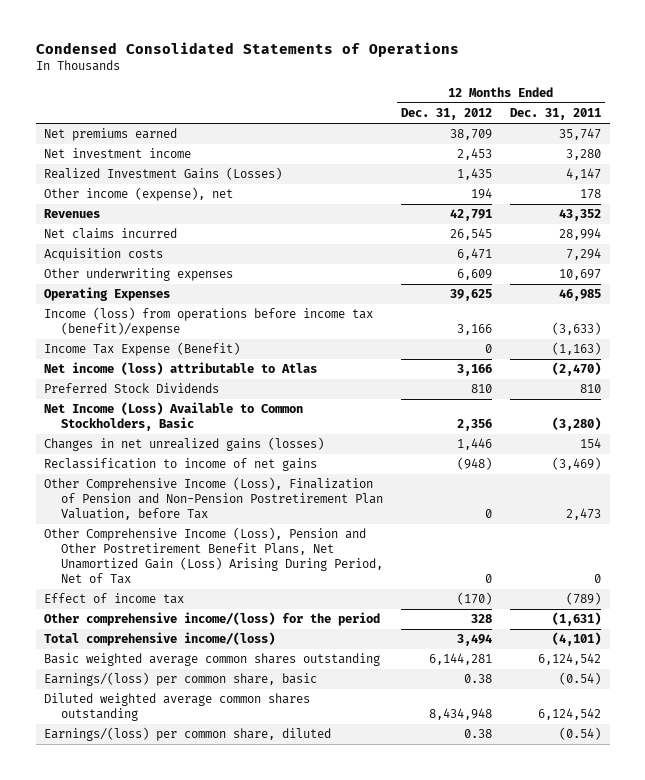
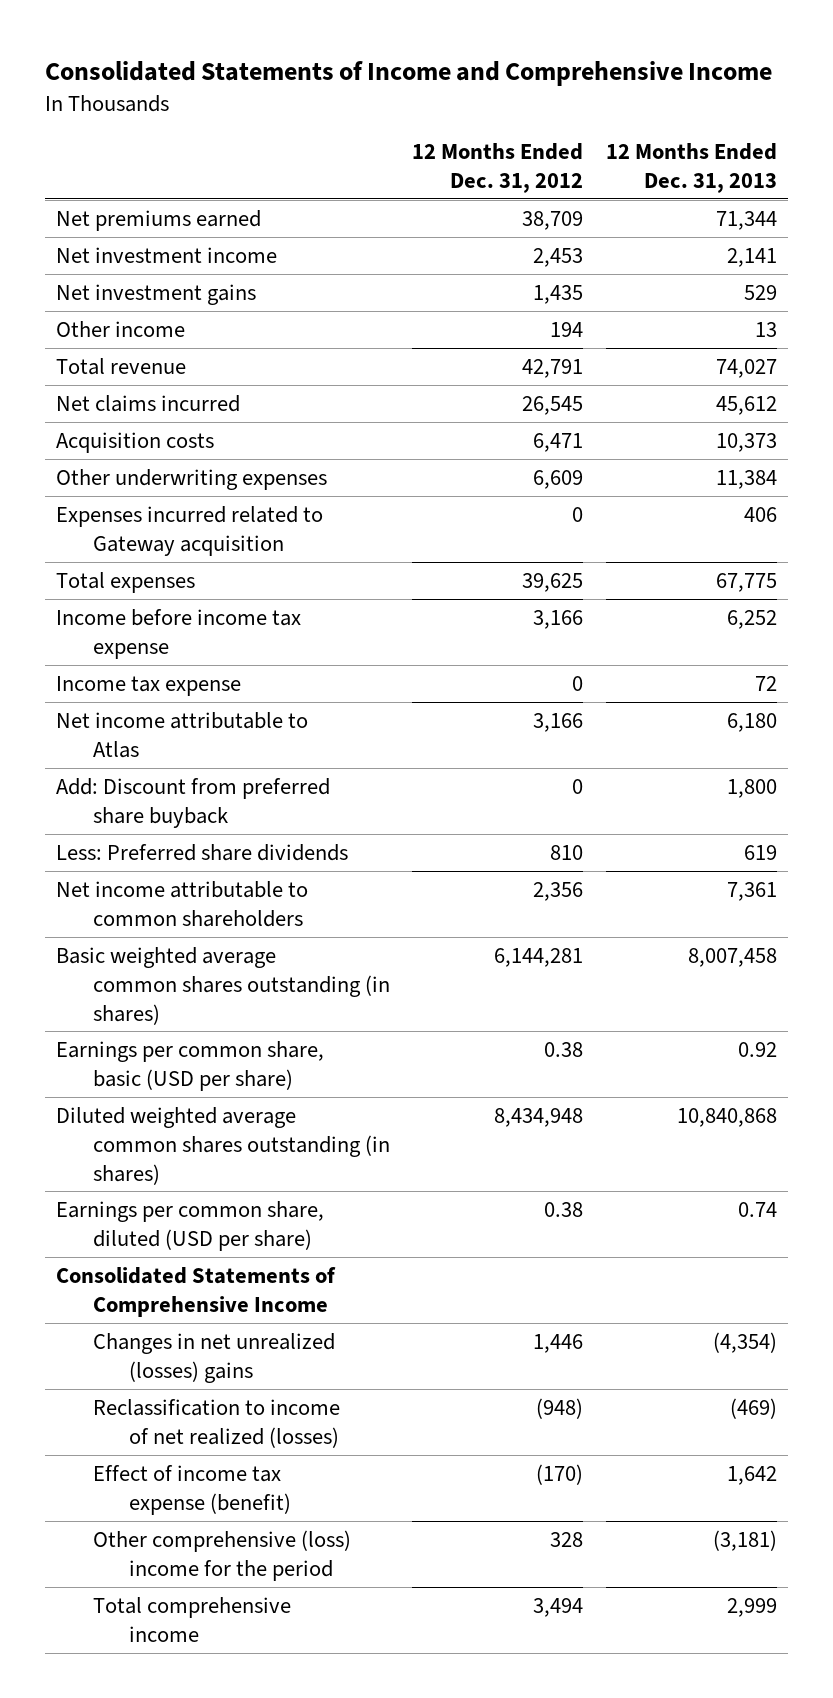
- Condensed Consolidated Statements of Operations
+ Consolidated Statements of Income and Comprehensive Income
- | 12 Months Ended Dec. 31, 2012 | 12 Months Ended Dec. 31, 2011
+ | 12 Months Ended Dec. 31, 2012 | 12 Months Ended Dec. 31, 2013
- Realized Investment Gains (Losses) | 1,435 | 4,147
- Other income (expense), net | 194 | 178
- Revenues | 42,791 | 43,352
+ Net investment gains | 1,435 | 529
+ Other income | 194 | 13
+ Total revenue | 42,791 | 74,027
- Operating Expenses | 39,625 | 46,985
- Income (loss) from operations before income tax (benefit)/expense | 3,166 | (3,633)
- Income Tax Expense (Benefit) | 0 | (1,163)
- Net income (loss) attributable to Atlas | 3,166 | (2,470)
- Preferred Stock Dividends | 810 | 810
- Net Income (Loss) Available to Common Stockholders, Basic | 2,356 | (3,280)
- Changes in net unrealized gains (losses) | 1,446 | 154
- Reclassification to income of net gains | (948) | (3,469)
- Other Comprehensive Income (Loss), Finalization of Pension and Non-Pension Postretirement Plan Valuation, before Tax | 0 | 2,473
- Other Comprehensive Income (Loss), Pension and Other Postretirement Benefit Plans, Net Unamortized Gain (Loss) Arising During Period, Net of Tax | 0 | 0
- Effect of income tax | (170) | (789)
- Other comprehensive income/(loss) for the period | 328 | (1,631)
- Total comprehensive income/(loss) | 3,494 | (4,101)
- Basic weighted average common shares outstanding | 6,144,281 | 6,124,542
- Earnings/(loss) per common share, basic | 0.38 | (0.54)
- Diluted weighted average common shares outstanding | 8,434,948 | 6,124,542
- Earnings/(loss) per common share, diluted | 0.38 | (0.54)
+ Expenses incurred related to Gateway acquisition | 0 | 406
+ Total expenses | 39,625 | 67,775
+ Income before income tax expense | 3,166 | 6,252
+ Income tax expense | 0 | 72
+ Net income attributable to Atlas | 3,166 | 6,180
+ Add: Discount from preferred share buyback | 0 | 1,800
+ Less: Preferred share dividends | 810 | 619
+ Net income attributable to common shareholders | 2,356 | 7,361
+ Basic weighted average common shares outstanding (in shares) | 6,144,281 | 8,007,458
+ Earnings per common share, basic (USD per share) | 0.38 | 0.92
+ Diluted weighted average common shares outstanding (in shares) | 8,434,948 | 10,840,868
+ Earnings per common share, diluted (USD per share) | 0.38 | 0.74
+ Consolidated Statements of Comprehensive Income
+ Changes in net unrealized (losses) gains | 1,446 | (4,354)
+ Reclassification to income of net realized (losses) | (948) | (469)
+ Effect of income tax expense (benefit) | (170) | 1,642
+ Other comprehensive (loss) income for the period | 328 | (3,181)
+ Total comprehensive income | 3,494 | 2,999

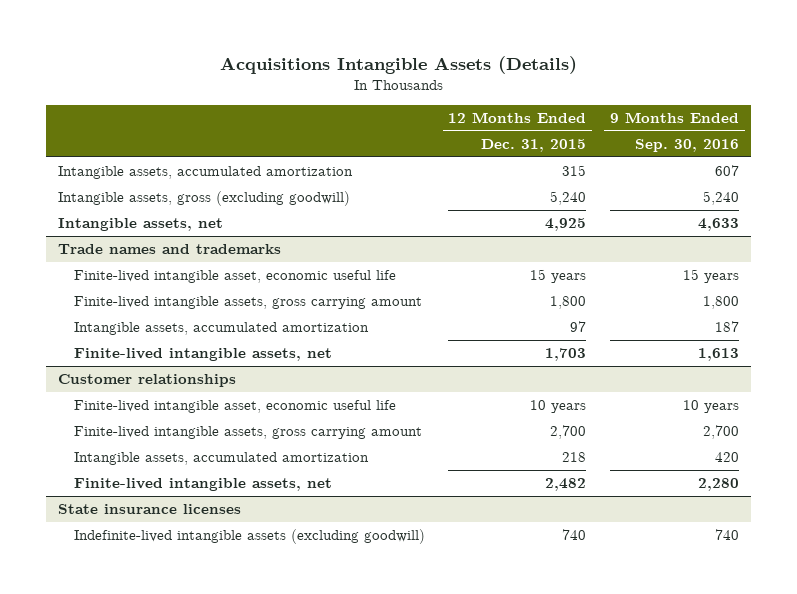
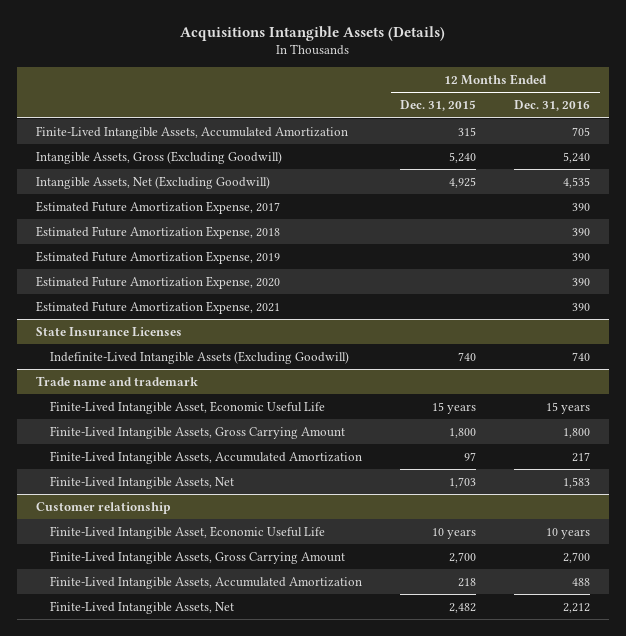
- | 12 Months Ended Dec. 31, 2015 | 9 Months Ended Sep. 30, 2016
+ | 12 Months Ended Dec. 31, 2015 | 12 Months Ended Dec. 31, 2016
- Intangible assets, accumulated amortization | 315 | 607
- Intangible assets, gross (excluding goodwill) | 5,240 | 5,240
- Intangible assets, net | 4,925 | 4,633
- Trade names and trademarks
- Finite-lived intangible asset, economic useful life | 15 years | 15 years
- Finite-lived intangible assets, gross carrying amount | 1,800 | 1,800
- Intangible assets, accumulated amortization | 97 | 187
- Finite-lived intangible assets, net | 1,703 | 1,613
- Customer relationships
- Finite-lived intangible asset, economic useful life | 10 years | 10 years
- Finite-lived intangible assets, gross carrying amount | 2,700 | 2,700
- Intangible assets, accumulated amortization | 218 | 420
- Finite-lived intangible assets, net | 2,482 | 2,280
- State insurance licenses
- Indefinite-lived intangible assets (excluding goodwill) | 740 | 740
+ Finite-Lived Intangible Assets, Accumulated Amortization | 315 | 705
+ Intangible Assets, Gross (Excluding Goodwill) | 5,240 | 5,240
+ Intangible Assets, Net (Excluding Goodwill) | 4,925 | 4,535
+ Estimated Future Amortization Expense, 2017 | | 390
+ Estimated Future Amortization Expense, 2018 | | 390
+ Estimated Future Amortization Expense, 2019 | | 390
+ Estimated Future Amortization Expense, 2020 | | 390
+ Estimated Future Amortization Expense, 2021 | | 390
+ State Insurance Licenses
+ Indefinite-Lived Intangible Assets (Excluding Goodwill) | 740 | 740
+ Trade name and trademark
+ Finite-Lived Intangible Asset, Economic Useful Life | 15 years | 15 years
+ Finite-Lived Intangible Assets, Gross Carrying Amount | 1,800 | 1,800
+ Finite-Lived Intangible Assets, Accumulated Amortization | 97 | 217
+ Finite-Lived Intangible Assets, Net | 1,703 | 1,583
+ Customer relationship
+ Finite-Lived Intangible Asset, Economic Useful Life | 10 years | 10 years
+ Finite-Lived Intangible Assets, Gross Carrying Amount | 2,700 | 2,700
+ Finite-Lived Intangible Assets, Accumulated Amortization | 218 | 488
+ Finite-Lived Intangible Assets, Net | 2,482 | 2,212

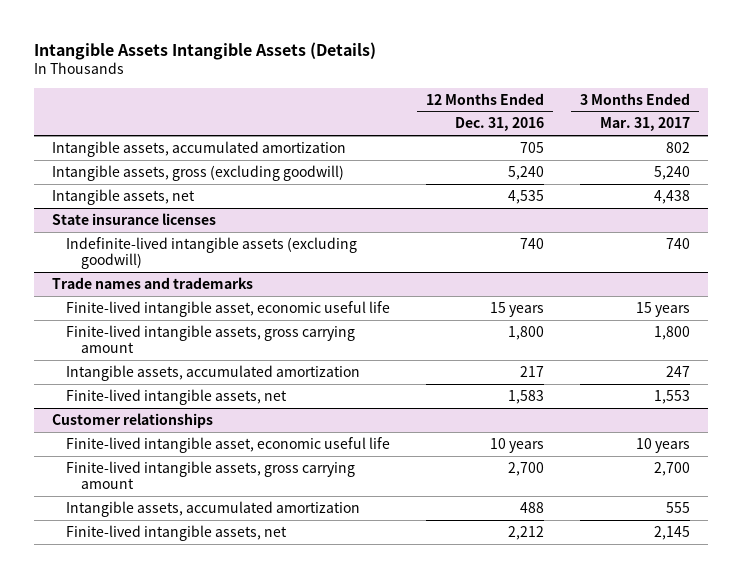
- Acquisitions Intangible Assets (Details)
+ Intangible Assets Intangible Assets (Details)
- | 12 Months Ended Dec. 31, 2015 | 12 Months Ended Dec. 31, 2016
+ | 12 Months Ended Dec. 31, 2016 | 3 Months Ended Mar. 31, 2017
- Finite-Lived Intangible Assets, Accumulated Amortization | 315 | 705
- Intangible Assets, Gross (Excluding Goodwill) | 5,240 | 5,240
- Intangible Assets, Net (Excluding Goodwill) | 4,925 | 4,535
- Estimated Future Amortization Expense, 2017 | | 390
- Estimated Future Amortization Expense, 2018 | | 390
- Estimated Future Amortization Expense, 2019 | | 390
- Estimated Future Amortization Expense, 2020 | | 390
- Estimated Future Amortization Expense, 2021 | | 390
- State Insurance Licenses
- Indefinite-Lived Intangible Assets (Excluding Goodwill) | 740 | 740
- Trade name and trademark
- Finite-Lived Intangible Asset, Economic Useful Life | 15 years | 15 years
- Finite-Lived Intangible Assets, Gross Carrying Amount | 1,800 | 1,800
- Finite-Lived Intangible Assets, Accumulated Amortization | 97 | 217
- Finite-Lived Intangible Assets, Net | 1,703 | 1,583
- Customer relationship
- Finite-Lived Intangible Asset, Economic Useful Life | 10 years | 10 years
- Finite-Lived Intangible Assets, Gross Carrying Amount | 2,700 | 2,700
- Finite-Lived Intangible Assets, Accumulated Amortization | 218 | 488
- Finite-Lived Intangible Assets, Net | 2,482 | 2,212
+ Intangible assets, accumulated amortization | 705 | 802
+ Intangible assets, gross (excluding goodwill) | 5,240 | 5,240
+ Intangible assets, net | 4,535 | 4,438
+ State insurance licenses
+ Indefinite-lived intangible assets (excluding goodwill) | 740 | 740
+ Trade names and trademarks
+ Finite-lived intangible asset, economic useful life | 15 years | 15 years
+ Finite-lived intangible assets, gross carrying amount | 1,800 | 1,800
+ Intangible assets, accumulated amortization | 217 | 247
+ Finite-lived intangible assets, net | 1,583 | 1,553
+ Customer relationships
+ Finite-lived intangible asset, economic useful life | 10 years | 10 years
+ Finite-lived intangible assets, gross carrying amount | 2,700 | 2,700
+ Intangible assets, accumulated amortization | 488 | 555
+ Finite-lived intangible assets, net | 2,212 | 2,145

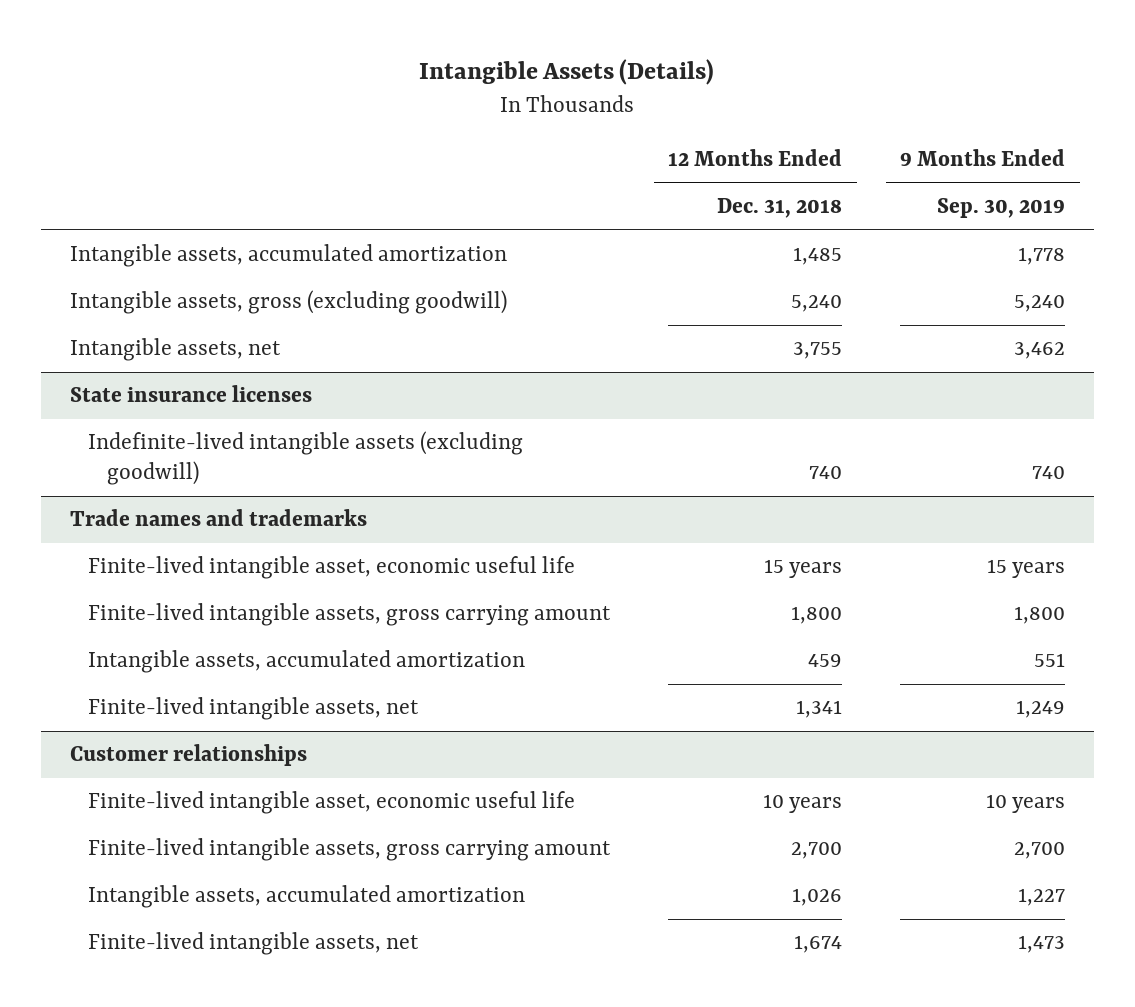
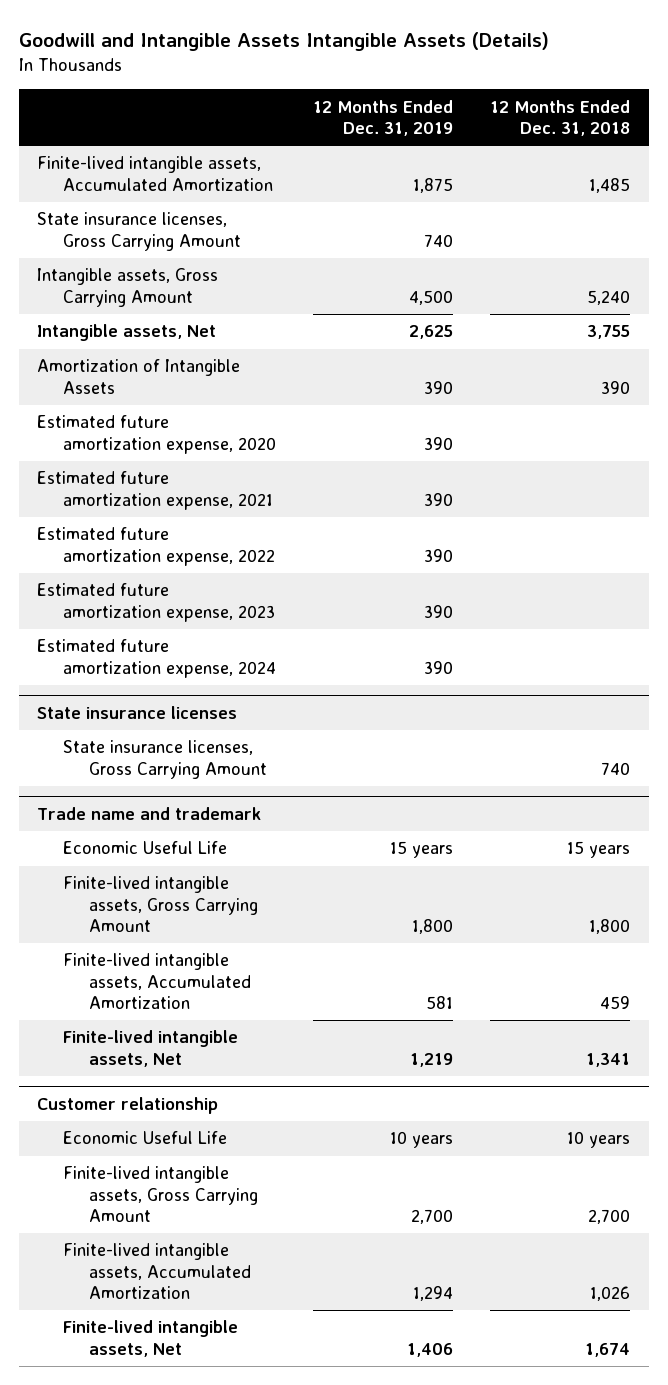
- Intangible Assets (Details)
+ Goodwill and Intangible Assets Intangible Assets (Details)
- | 12 Months Ended Dec. 31, 2018 | 9 Months Ended Sep. 30, 2019
+ | 12 Months Ended Dec. 31, 2019 | 12 Months Ended Dec. 31, 2018
- Intangible assets, accumulated amortization | 1,485 | 1,778
- Intangible assets, gross (excluding goodwill) | 5,240 | 5,240
- Intangible assets, net | 3,755 | 3,462
+ Finite-lived intangible assets, Accumulated Amortization | 1,875 | 1,485
+ State insurance licenses, Gross Carrying Amount | 740 |
+ Intangible assets, Gross Carrying Amount | 4,500 | 5,240
+ Intangible assets, Net | 2,625 | 3,755
+ Amortization of Intangible Assets | 390 | 390
+ Estimated future amortization expense, 2020 | 390 |
+ Estimated future amortization expense, 2021 | 390 |
+ Estimated future amortization expense, 2022 | 390 |
+ Estimated future amortization expense, 2023 | 390 |
+ Estimated future amortization expense, 2024 | 390 |
@ State insurance licenses
- Indefinite-lived intangible assets (excluding goodwill) | 740 | 740
- Trade names and trademarks
- Finite-lived intangible asset, economic useful life | 15 years | 15 years
- Finite-lived intangible assets, gross carrying amount | 1,800 | 1,800
- Intangible assets, accumulated amortization | 459 | 551
- Finite-lived intangible assets, net | 1,341 | 1,249
- Customer relationships
- Finite-lived intangible asset, economic useful life | 10 years | 10 years
- Finite-lived intangible assets, gross carrying amount | 2,700 | 2,700
- Intangible assets, accumulated amortization | 1,026 | 1,227
- Finite-lived intangible assets, net | 1,674 | 1,473
@ State insurance licenses
+ State insurance licenses, Gross Carrying Amount | | 740
+ Trade name and trademark
+ Economic Useful Life | 15 years | 15 years
+ Finite-lived intangible assets, Gross Carrying Amount | 1,800 | 1,800
+ Finite-lived intangible assets, Accumulated Amortization | 581 | 459
+ Finite-lived intangible assets, Net | 1,219 | 1,341
+ Customer relationship
+ Economic Useful Life | 10 years | 10 years
+ Finite-lived intangible assets, Gross Carrying Amount | 2,700 | 2,700
+ Finite-lived intangible assets, Accumulated Amortization | 1,294 | 1,026
+ Finite-lived intangible assets, Net | 1,406 | 1,674

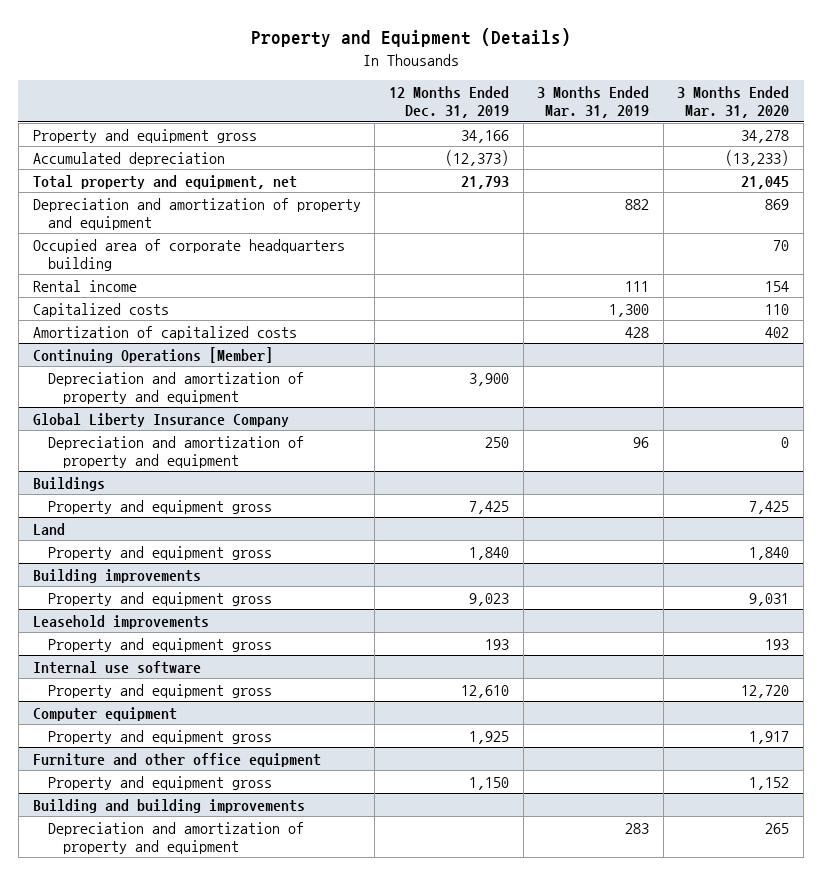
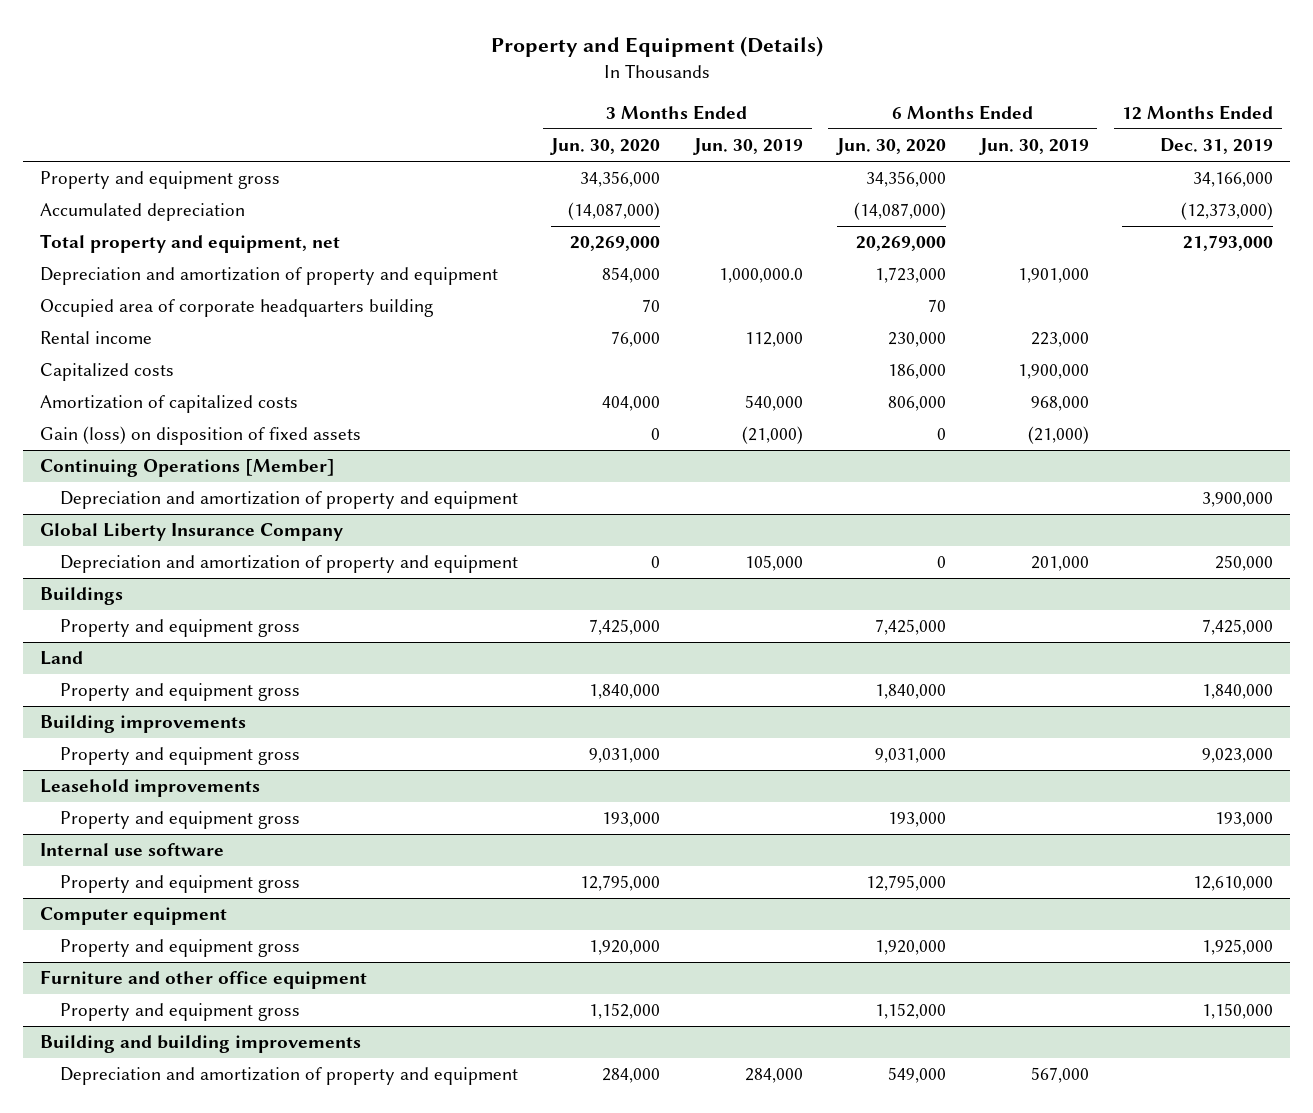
- | 12 Months Ended Dec. 31, 2019 | 3 Months Ended Mar. 31, 2019 | 3 Months Ended Mar. 31, 2020
+ | 3 Months Ended Jun. 30, 2020 | 3 Months Ended Jun. 30, 2019 | 6 Months Ended Jun. 30, 2020 | 6 Months Ended Jun. 30, 2019 | 12 Months Ended Dec. 31, 2019
- Property and equipment gross | 34,166 | | 34,278
- Accumulated depreciation | (12,373) | | (13,233)
- Total property and equipment, net | 21,793 | | 21,045
+ Property and equipment gross | 34,356,000 | | 34,356,000 | | 34,166,000
+ Accumulated depreciation | (14,087,000) | | (14,087,000) | | (12,373,000)
+ Total property and equipment, net | 20,269,000 | | 20,269,000 | | 21,793,000
+ Gain (loss) on disposition of fixed assets | 0 | (21,000) | 0 | (21,000) |
@ Continuing Operations [Member]
- Depreciation and amortization of property and equipment | 3,900 | |
+ Depreciation and amortization of property and equipment | | | | | 3,900,000
@ Global Liberty Insurance Company
- Depreciation and amortization of property and equipment | 250 | 96 | 0
+ Depreciation and amortization of property and equipment | 0 | 105,000 | 0 | 201,000 | 250,000
@ Buildings
- Property and equipment gross | 7,425 | | 7,425
+ Property and equipment gross | 7,425,000 | | 7,425,000 | | 7,425,000
@ Land
- Property and equipment gross | 1,840 | | 1,840
+ Property and equipment gross | 1,840,000 | | 1,840,000 | | 1,840,000
@ Building improvements
- Property and equipment gross | 9,023 | | 9,031
+ Property and equipment gross | 9,031,000 | | 9,031,000 | | 9,023,000
@ Leasehold improvements
- Property and equipment gross | 193 | | 193
+ Property and equipment gross | 193,000 | | 193,000 | | 193,000
@ Internal use software
- Property and equipment gross | 12,610 | | 12,720
+ Property and equipment gross | 12,795,000 | | 12,795,000 | | 12,610,000
@ Computer equipment
- Property and equipment gross | 1,925 | | 1,917
+ Property and equipment gross | 1,920,000 | | 1,920,000 | | 1,925,000
@ Furniture and other office equipment
- Property and equipment gross | 1,150 | | 1,152
+ Property and equipment gross | 1,152,000 | | 1,152,000 | | 1,150,000

